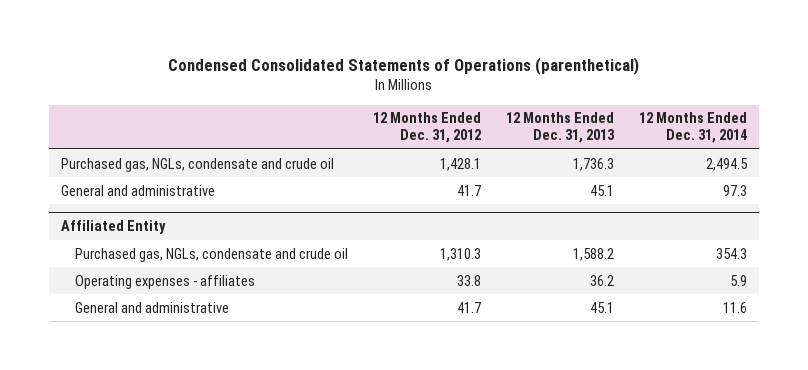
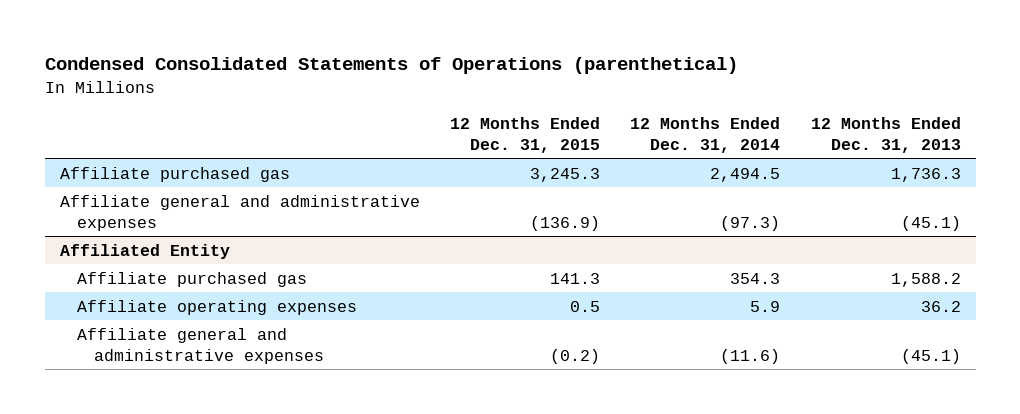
- | 12 Months Ended Dec. 31, 2012 | 12 Months Ended Dec. 31, 2013 | 12 Months Ended Dec. 31, 2014
+ | 12 Months Ended Dec. 31, 2015 | 12 Months Ended Dec. 31, 2014 | 12 Months Ended Dec. 31, 2013
- Purchased gas, NGLs, condensate and crude oil | 1,428.1 | 1,736.3 | 2,494.5
- General and administrative | 41.7 | 45.1 | 97.3
+ Affiliate purchased gas | 3,245.3 | 2,494.5 | 1,736.3
+ Affiliate general and administrative expenses | (136.9) | (97.3) | (45.1)
@ Affiliated Entity
- Purchased gas, NGLs, condensate and crude oil | 1,310.3 | 1,588.2 | 354.3
- Operating expenses - affiliates | 33.8 | 36.2 | 5.9
- General and administrative | 41.7 | 45.1 | 11.6
+ Affiliate purchased gas | 141.3 | 354.3 | 1,588.2
+ Affiliate operating expenses | 0.5 | 5.9 | 36.2
+ Affiliate general and administrative expenses | (0.2) | (11.6) | (45.1)

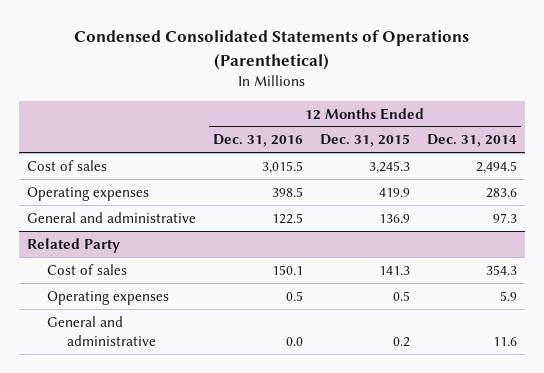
- Condensed Consolidated Statements of Operations (parenthetical)
+ Condensed Consolidated Statements of Operations (Parenthetical)
- | 12 Months Ended Dec. 31, 2015 | 12 Months Ended Dec. 31, 2014 | 12 Months Ended Dec. 31, 2013
+ | 12 Months Ended Dec. 31, 2016 | 12 Months Ended Dec. 31, 2015 | 12 Months Ended Dec. 31, 2014
- Affiliate purchased gas | 3,245.3 | 2,494.5 | 1,736.3
- Affiliate general and administrative expenses | (136.9) | (97.3) | (45.1)
- Affiliated Entity
- Affiliate purchased gas | 141.3 | 354.3 | 1,588.2
- Affiliate operating expenses | 0.5 | 5.9 | 36.2
- Affiliate general and administrative expenses | (0.2) | (11.6) | (45.1)
+ Cost of sales | 3,015.5 | 3,245.3 | 2,494.5
+ Operating expenses | 398.5 | 419.9 | 283.6
+ General and administrative | 122.5 | 136.9 | 97.3
+ Related Party
+ Cost of sales | 150.1 | 141.3 | 354.3
+ Operating expenses | 0.5 | 0.5 | 5.9
+ General and administrative | 0.0 | 0.2 | 11.6

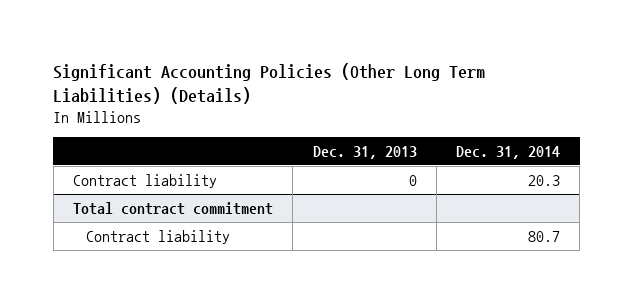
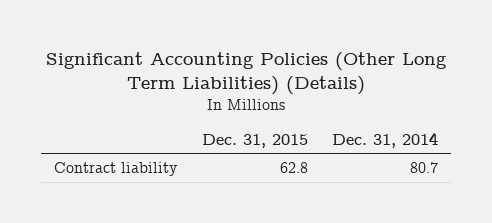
- | Dec. 31, 2013 | Dec. 31, 2014
+ | Dec. 31, 2015 | Dec. 31, 2014
- Contract liability | 0 | 20.3
- Total contract commitment

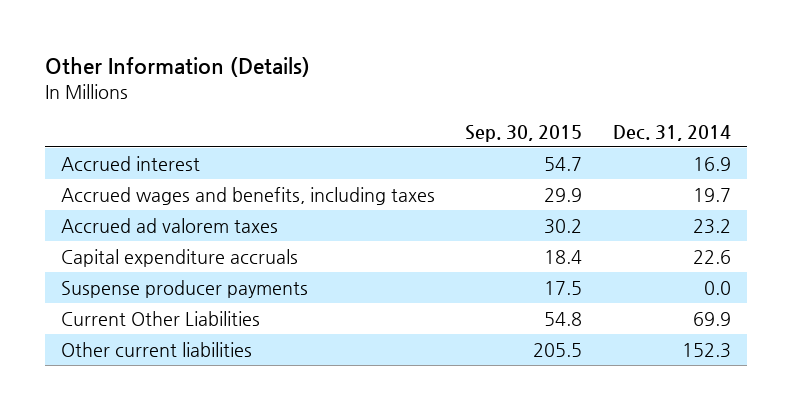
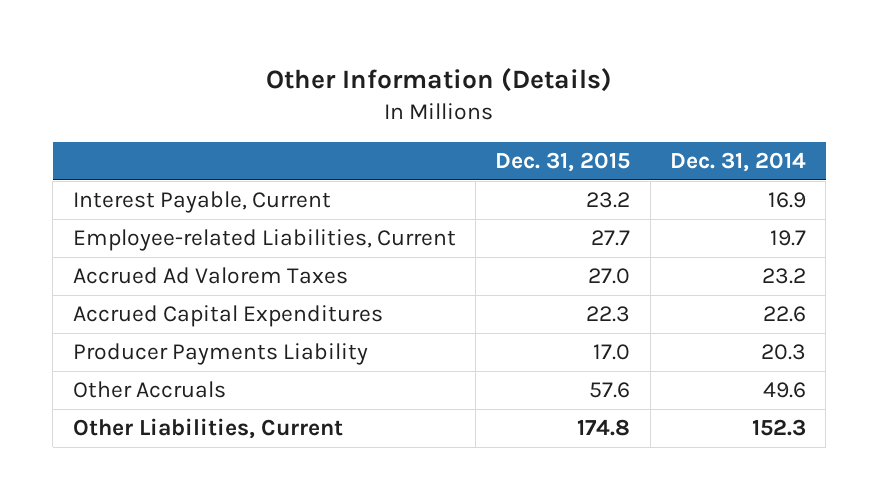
- | Sep. 30, 2015 | Dec. 31, 2014
+ | Dec. 31, 2015 | Dec. 31, 2014
- Accrued interest | 54.7 | 16.9
- Accrued wages and benefits, including taxes | 29.9 | 19.7
- Accrued ad valorem taxes | 30.2 | 23.2
- Capital expenditure accruals | 18.4 | 22.6
- Suspense producer payments | 17.5 | 0.0
- Current Other Liabilities | 54.8 | 69.9
- Other current liabilities | 205.5 | 152.3
+ Interest Payable, Current | 23.2 | 16.9
+ Employee-related Liabilities, Current | 27.7 | 19.7
+ Accrued Ad Valorem Taxes | 27.0 | 23.2
+ Accrued Capital Expenditures | 22.3 | 22.6
+ Producer Payments Liability | 17.0 | 20.3
+ Other Accruals | 57.6 | 49.6
+ Other Liabilities, Current | 174.8 | 152.3

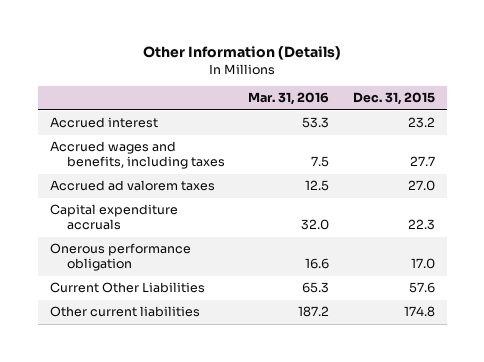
- | Dec. 31, 2015 | Dec. 31, 2014
+ | Mar. 31, 2016 | Dec. 31, 2015
- Interest Payable, Current | 23.2 | 16.9
- Employee-related Liabilities, Current | 27.7 | 19.7
- Accrued Ad Valorem Taxes | 27.0 | 23.2
- Accrued Capital Expenditures | 22.3 | 22.6
- Producer Payments Liability | 17.0 | 20.3
- Other Accruals | 57.6 | 49.6
- Other Liabilities, Current | 174.8 | 152.3
+ Accrued interest | 53.3 | 23.2
+ Accrued wages and benefits, including taxes | 7.5 | 27.7
+ Accrued ad valorem taxes | 12.5 | 27.0
+ Capital expenditure accruals | 32.0 | 22.3
+ Onerous performance obligation | 16.6 | 17.0
+ Current Other Liabilities | 65.3 | 57.6
+ Other current liabilities | 187.2 | 174.8

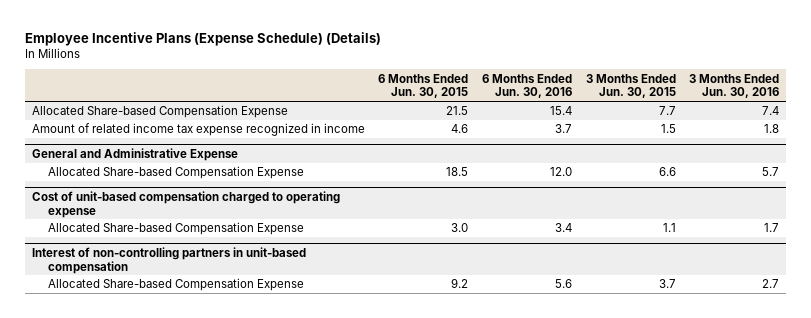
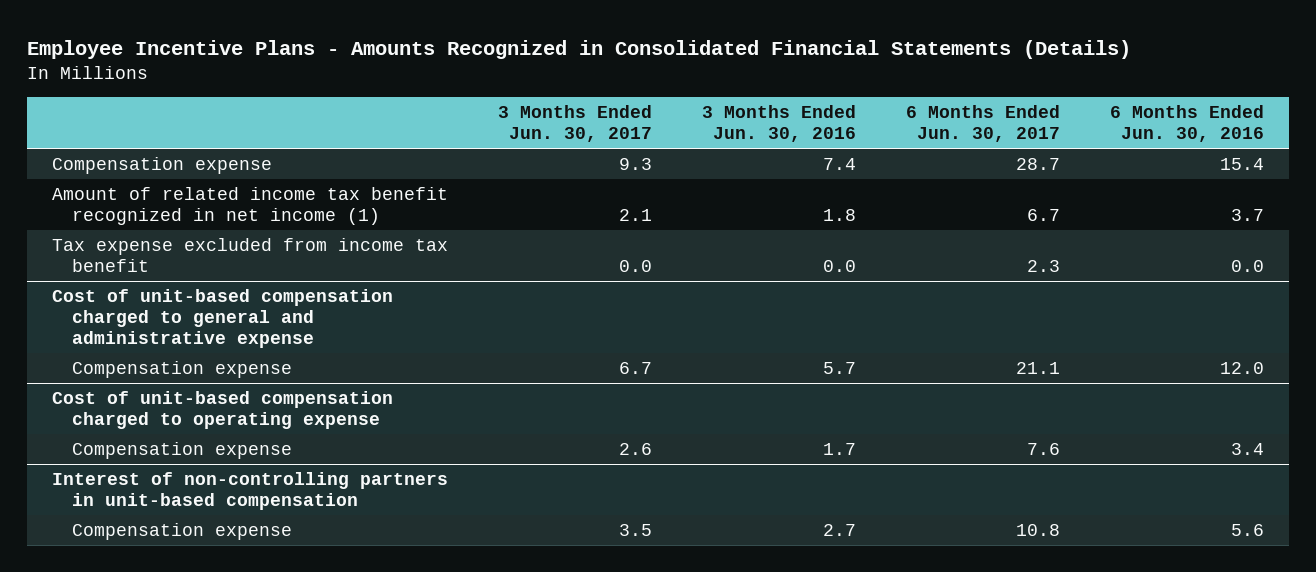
- Employee Incentive Plans (Expense Schedule) (Details)
+ Employee Incentive Plans - Amounts Recognized in Consolidated Financial Statements (Details)
- | 6 Months Ended Jun. 30, 2015 | 6 Months Ended Jun. 30, 2016 | 3 Months Ended Jun. 30, 2015 | 3 Months Ended Jun. 30, 2016
+ | 3 Months Ended Jun. 30, 2017 | 3 Months Ended Jun. 30, 2016 | 6 Months Ended Jun. 30, 2017 | 6 Months Ended Jun. 30, 2016
- Allocated Share-based Compensation Expense | 21.5 | 15.4 | 7.7 | 7.4
- Amount of related income tax expense recognized in income | 4.6 | 3.7 | 1.5 | 1.8
- General and Administrative Expense
- Allocated Share-based Compensation Expense | 18.5 | 12.0 | 6.6 | 5.7
+ Compensation expense | 9.3 | 7.4 | 28.7 | 15.4
+ Amount of related income tax benefit recognized in net income (1) | 2.1 | 1.8 | 6.7 | 3.7
+ Tax expense excluded from income tax benefit | 0.0 | 0.0 | 2.3 | 0.0
+ Cost of unit-based compensation charged to general and administrative expense
+ Compensation expense | 6.7 | 5.7 | 21.1 | 12.0
@ Cost of unit-based compensation charged to operating expense
- Allocated Share-based Compensation Expense | 3.0 | 3.4 | 1.1 | 1.7
+ Compensation expense | 2.6 | 1.7 | 7.6 | 3.4
@ Interest of non-controlling partners in unit-based compensation
- Allocated Share-based Compensation Expense | 9.2 | 5.6 | 3.7 | 2.7
+ Compensation expense | 3.5 | 2.7 | 10.8 | 5.6

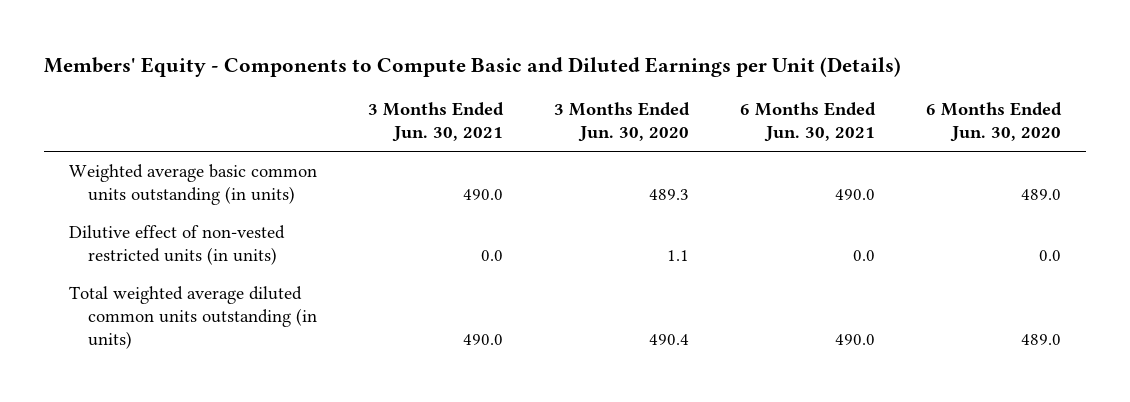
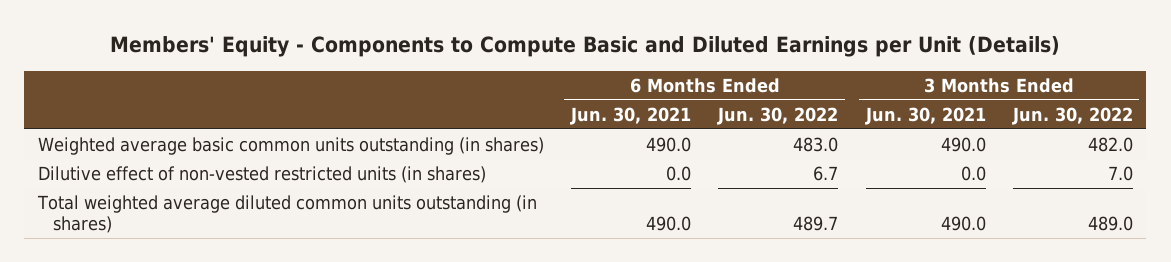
- | 3 Months Ended Jun. 30, 2021 | 3 Months Ended Jun. 30, 2020 | 6 Months Ended Jun. 30, 2021 | 6 Months Ended Jun. 30, 2020
+ | 6 Months Ended Jun. 30, 2021 | 6 Months Ended Jun. 30, 2022 | 3 Months Ended Jun. 30, 2021 | 3 Months Ended Jun. 30, 2022
- Weighted average basic common units outstanding (in units) | 490.0 | 489.3 | 490.0 | 489.0
- Dilutive effect of non-vested restricted units (in units) | 0.0 | 1.1 | 0.0 | 0.0
- Total weighted average diluted common units outstanding (in units) | 490.0 | 490.4 | 490.0 | 489.0
+ Weighted average basic common units outstanding (in shares) | 490.0 | 483.0 | 490.0 | 482.0
+ Dilutive effect of non-vested restricted units (in shares) | 0.0 | 6.7 | 0.0 | 7.0
+ Total weighted average diluted common units outstanding (in shares) | 490.0 | 489.7 | 490.0 | 489.0

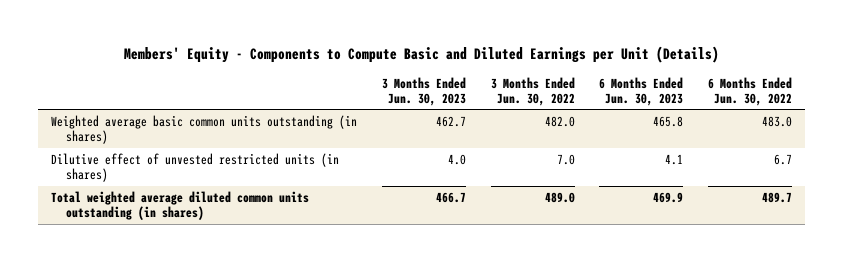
- | 6 Months Ended Jun. 30, 2021 | 6 Months Ended Jun. 30, 2022 | 3 Months Ended Jun. 30, 2021 | 3 Months Ended Jun. 30, 2022
+ | 3 Months Ended Jun. 30, 2023 | 3 Months Ended Jun. 30, 2022 | 6 Months Ended Jun. 30, 2023 | 6 Months Ended Jun. 30, 2022
- Dilutive effect of non-vested restricted units (in shares) | 0.0 | 6.7 | 0.0 | 7.0
+ Dilutive effect of unvested restricted units (in shares) | 4.0 | 7.0 | 4.1 | 6.7

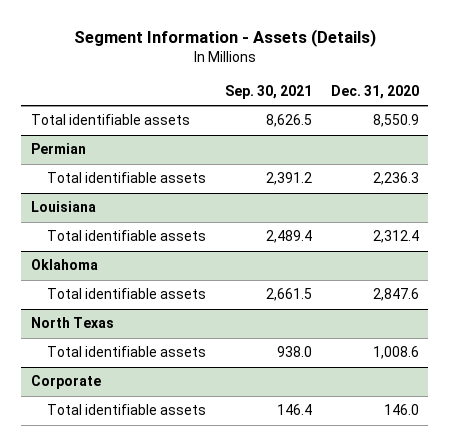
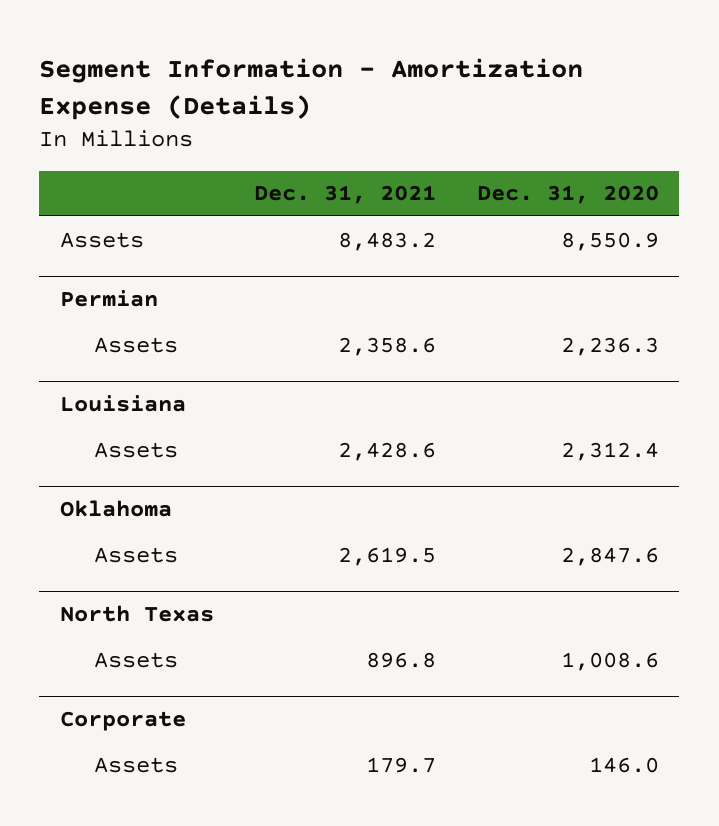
- Segment Information - Assets (Details)
+ Segment Information - Amortization Expense (Details)
- | Sep. 30, 2021 | Dec. 31, 2020
+ | Dec. 31, 2021 | Dec. 31, 2020
- Total identifiable assets | 8,626.5 | 8,550.9
+ Assets | 8,483.2 | 8,550.9
@ Permian
- Total identifiable assets | 2,391.2 | 2,236.3
+ Assets | 2,358.6 | 2,236.3
@ Louisiana
- Total identifiable assets | 2,489.4 | 2,312.4
+ Assets | 2,428.6 | 2,312.4
@ Oklahoma
- Total identifiable assets | 2,661.5 | 2,847.6
+ Assets | 2,619.5 | 2,847.6
@ North Texas
- Total identifiable assets | 938.0 | 1,008.6
+ Assets | 896.8 | 1,008.6
@ Corporate
- Total identifiable assets | 146.4 | 146.0
+ Assets | 179.7 | 146.0

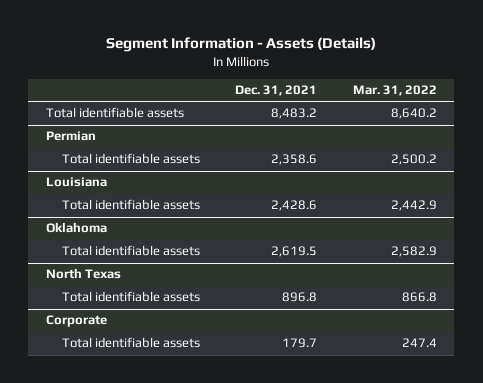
- Segment Information - Amortization Expense (Details)
+ Segment Information - Assets (Details)
- | Dec. 31, 2021 | Dec. 31, 2020
+ | Dec. 31, 2021 | Mar. 31, 2022
- Assets | 8,483.2 | 8,550.9
+ Total identifiable assets | 8,483.2 | 8,640.2
@ Permian
- Assets | 2,358.6 | 2,236.3
+ Total identifiable assets | 2,358.6 | 2,500.2
@ Louisiana
- Assets | 2,428.6 | 2,312.4
+ Total identifiable assets | 2,428.6 | 2,442.9
@ Oklahoma
- Assets | 2,619.5 | 2,847.6
+ Total identifiable assets | 2,619.5 | 2,582.9
@ North Texas
- Assets | 896.8 | 1,008.6
+ Total identifiable assets | 896.8 | 866.8
@ Corporate
- Assets | 179.7 | 146.0
+ Total identifiable assets | 179.7 | 247.4

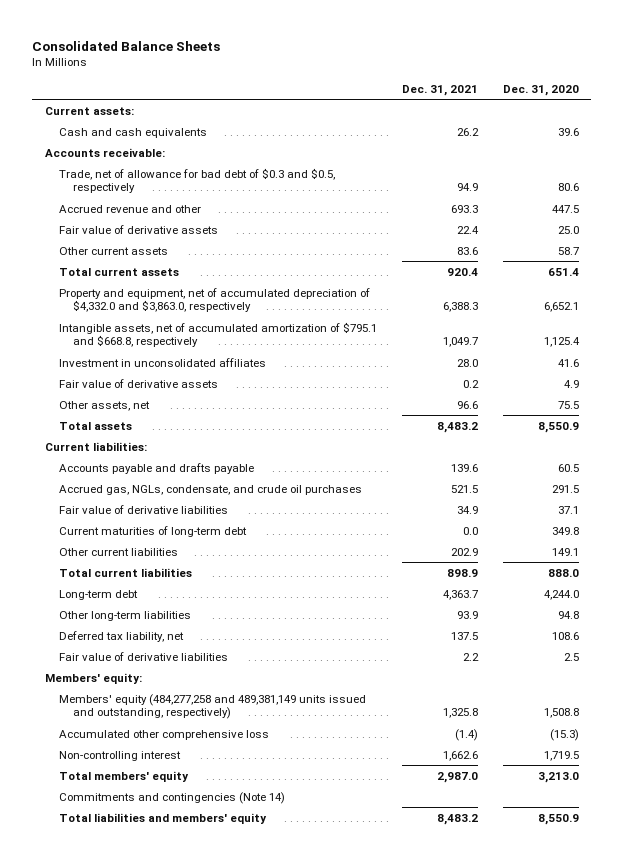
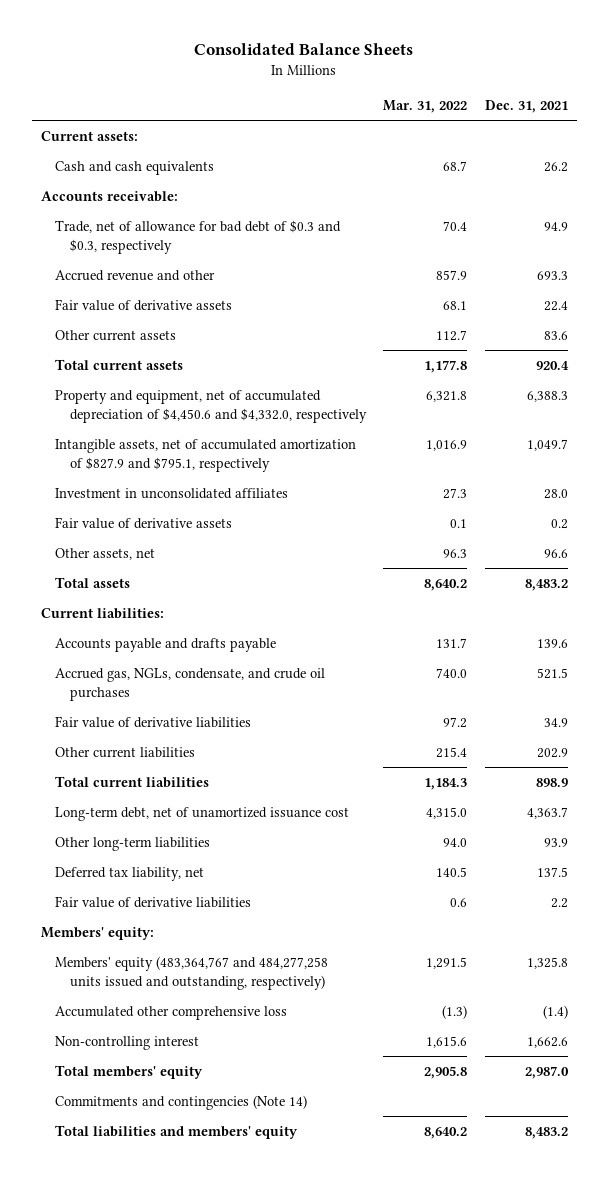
- | Dec. 31, 2021 | Dec. 31, 2020
+ | Mar. 31, 2022 | Dec. 31, 2021
- Trade, net of allowance for bad debt of $0.3 and $0.5, respectively | 94.9 | 80.6
+ Trade, net of allowance for bad debt of $0.3 and $0.3, respectively | 70.4 | 94.9
- Property and equipment, net of accumulated depreciation of $4,332.0 and $3,863.0, respectively | 6,388.3 | 6,652.1
- Intangible assets, net of accumulated amortization of $795.1 and $668.8, respectively | 1,049.7 | 1,125.4
+ Property and equipment, net of accumulated depreciation of $4,450.6 and $4,332.0, respectively | 6,321.8 | 6,388.3
+ Intangible assets, net of accumulated amortization of $827.9 and $795.1, respectively | 1,016.9 | 1,049.7
- Current maturities of long-term debt | 0.0 | 349.8
- Long-term debt | 4,363.7 | 4,244.0
+ Long-term debt, net of unamortized issuance cost | 4,315.0 | 4,363.7
- Members' equity (484,277,258 and 489,381,149 units issued and outstanding, respectively) | 1,325.8 | 1,508.8
+ Members' equity (483,364,767 and 484,277,258 units issued and outstanding, respectively) | 1,291.5 | 1,325.8

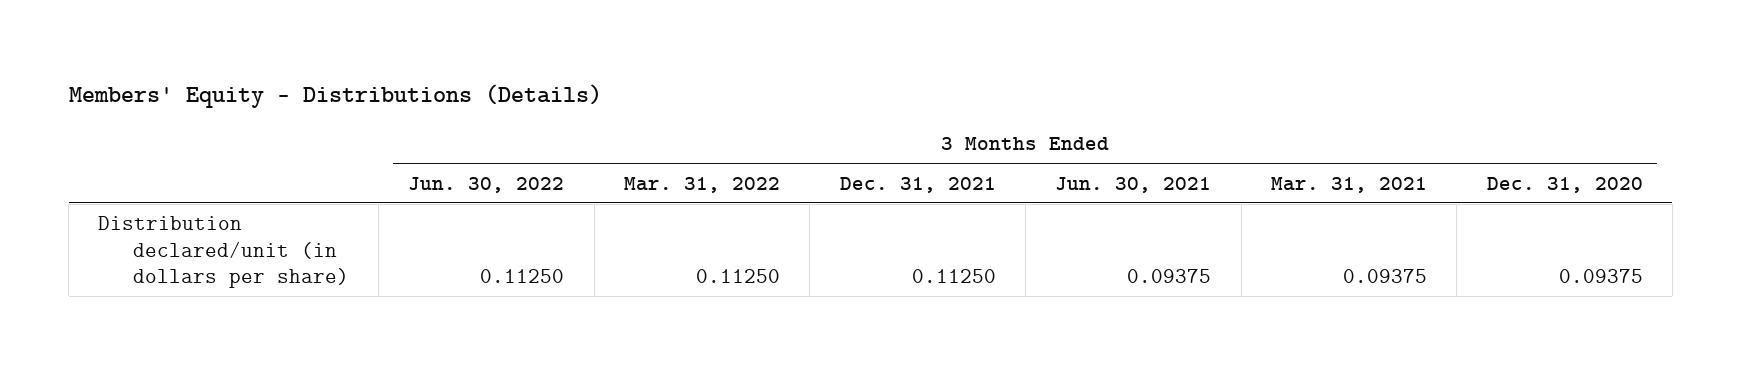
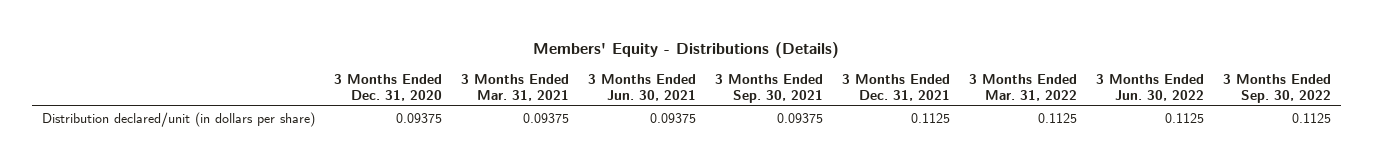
- | 3 Months Ended Jun. 30, 2022 | 3 Months Ended Mar. 31, 2022 | 3 Months Ended Dec. 31, 2021 | 3 Months Ended Jun. 30, 2021 | 3 Months Ended Mar. 31, 2021 | 3 Months Ended Dec. 31, 2020
+ | 3 Months Ended Dec. 31, 2020 | 3 Months Ended Mar. 31, 2021 | 3 Months Ended Jun. 30, 2021 | 3 Months Ended Sep. 30, 2021 | 3 Months Ended Dec. 31, 2021 | 3 Months Ended Mar. 31, 2022 | 3 Months Ended Jun. 30, 2022 | 3 Months Ended Sep. 30, 2022
- Distribution declared/unit (in dollars per share) | 0.11250 | 0.11250 | 0.11250 | 0.09375 | 0.09375 | 0.09375
+ Distribution declared/unit (in dollars per share) | 0.09375 | 0.09375 | 0.09375 | 0.09375 | 0.1125 | 0.1125 | 0.1125 | 0.1125

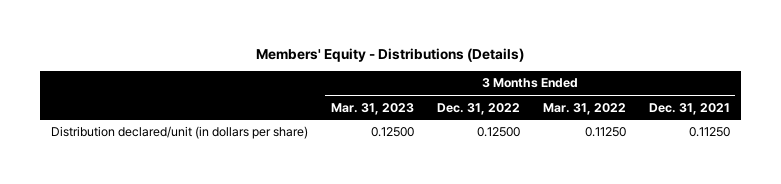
- | 3 Months Ended Dec. 31, 2020 | 3 Months Ended Mar. 31, 2021 | 3 Months Ended Jun. 30, 2021 | 3 Months Ended Sep. 30, 2021 | 3 Months Ended Dec. 31, 2021 | 3 Months Ended Mar. 31, 2022 | 3 Months Ended Jun. 30, 2022 | 3 Months Ended Sep. 30, 2022
+ | 3 Months Ended Mar. 31, 2023 | 3 Months Ended Dec. 31, 2022 | 3 Months Ended Mar. 31, 2022 | 3 Months Ended Dec. 31, 2021
- Distribution declared/unit (in dollars per share) | 0.09375 | 0.09375 | 0.09375 | 0.09375 | 0.1125 | 0.1125 | 0.1125 | 0.1125
+ Distribution declared/unit (in dollars per share) | 0.12500 | 0.12500 | 0.11250 | 0.11250

